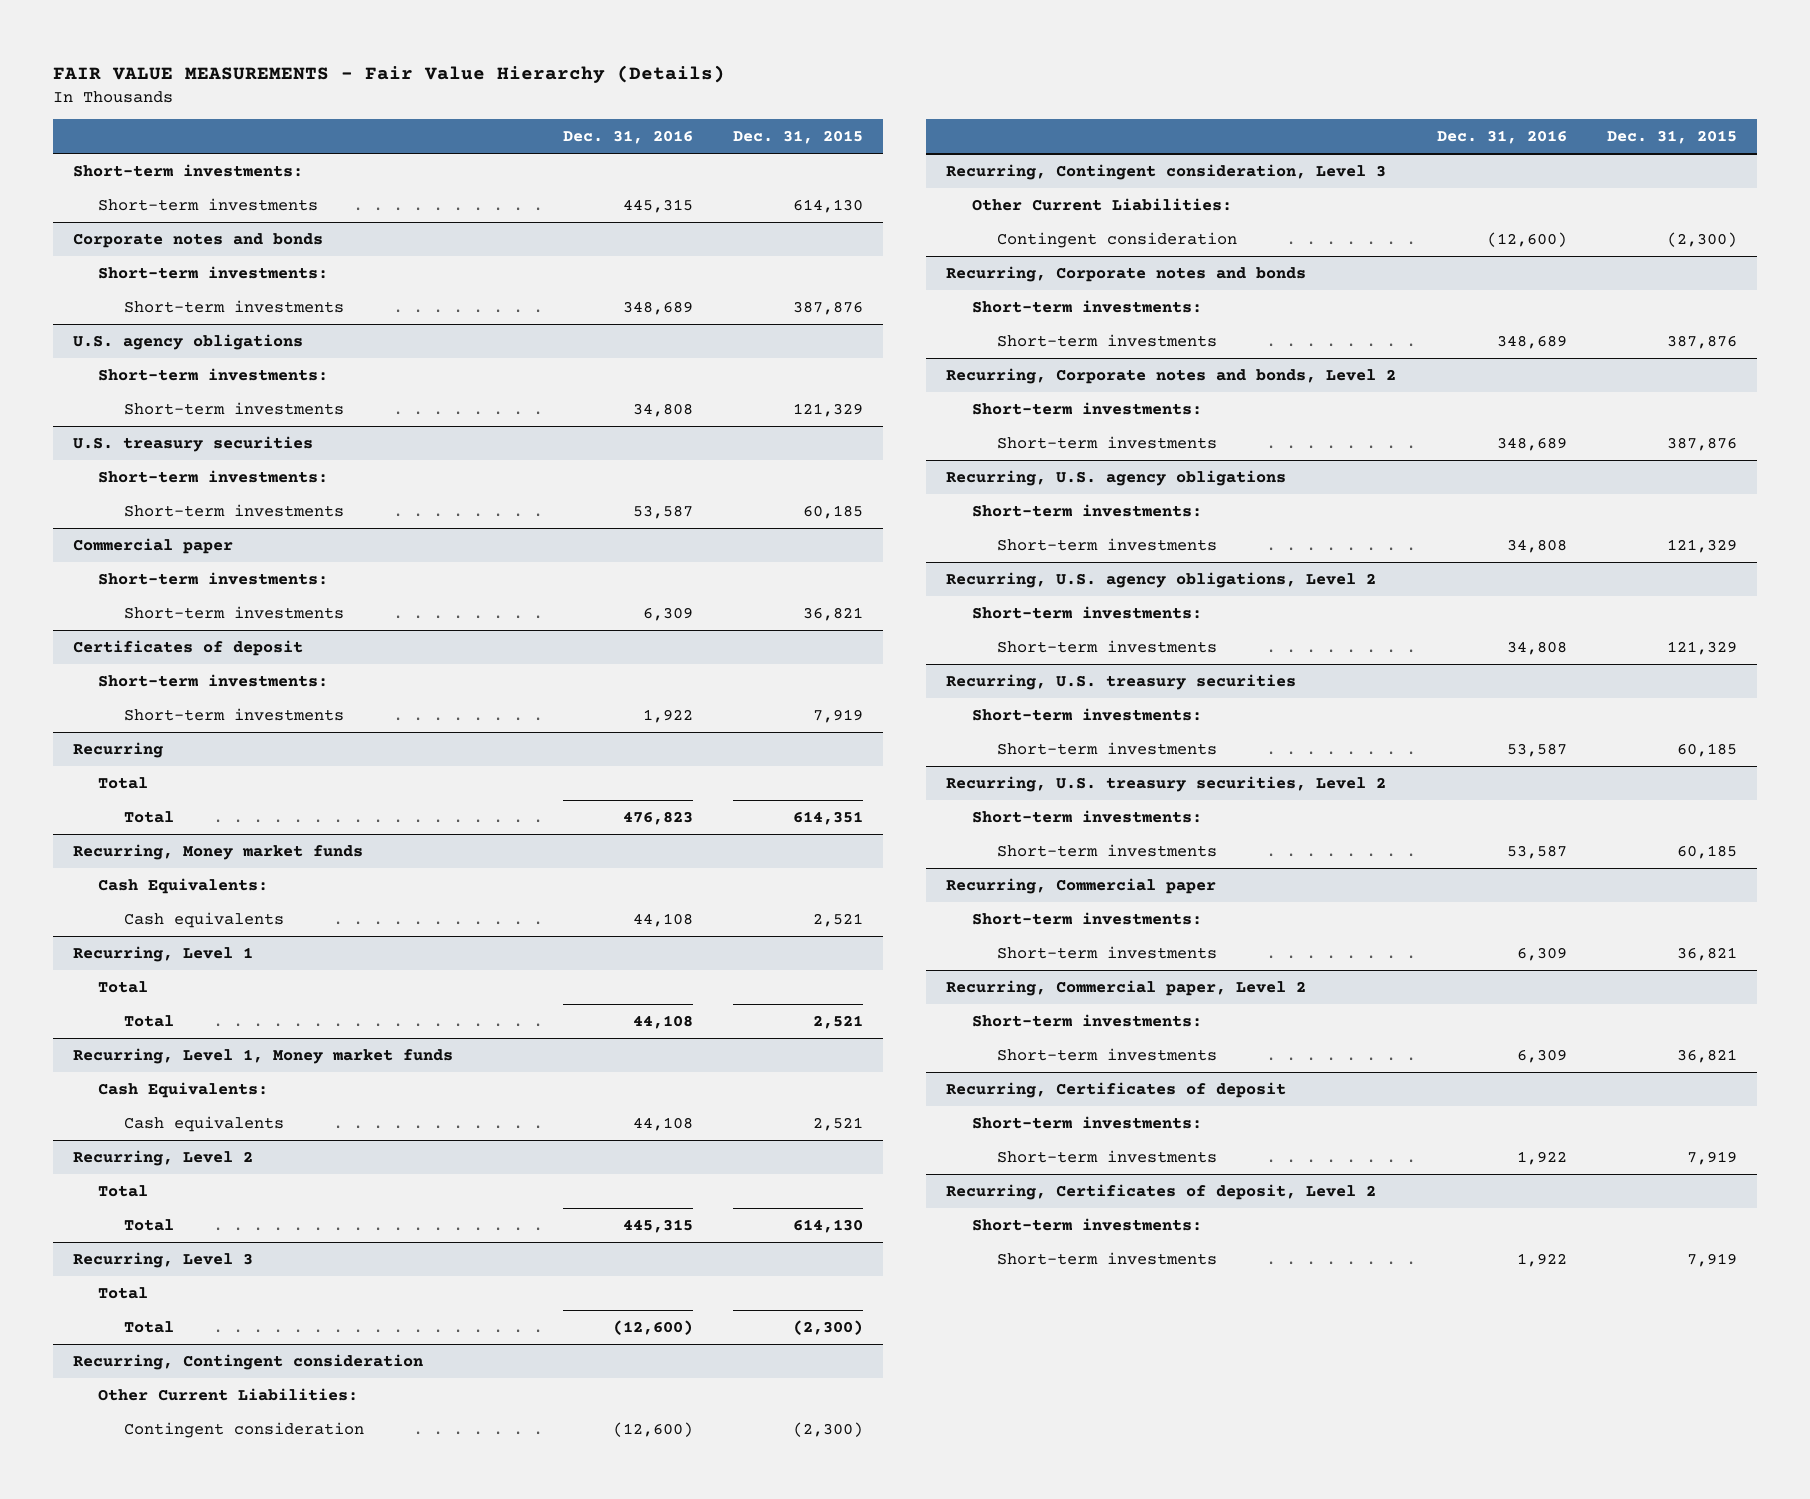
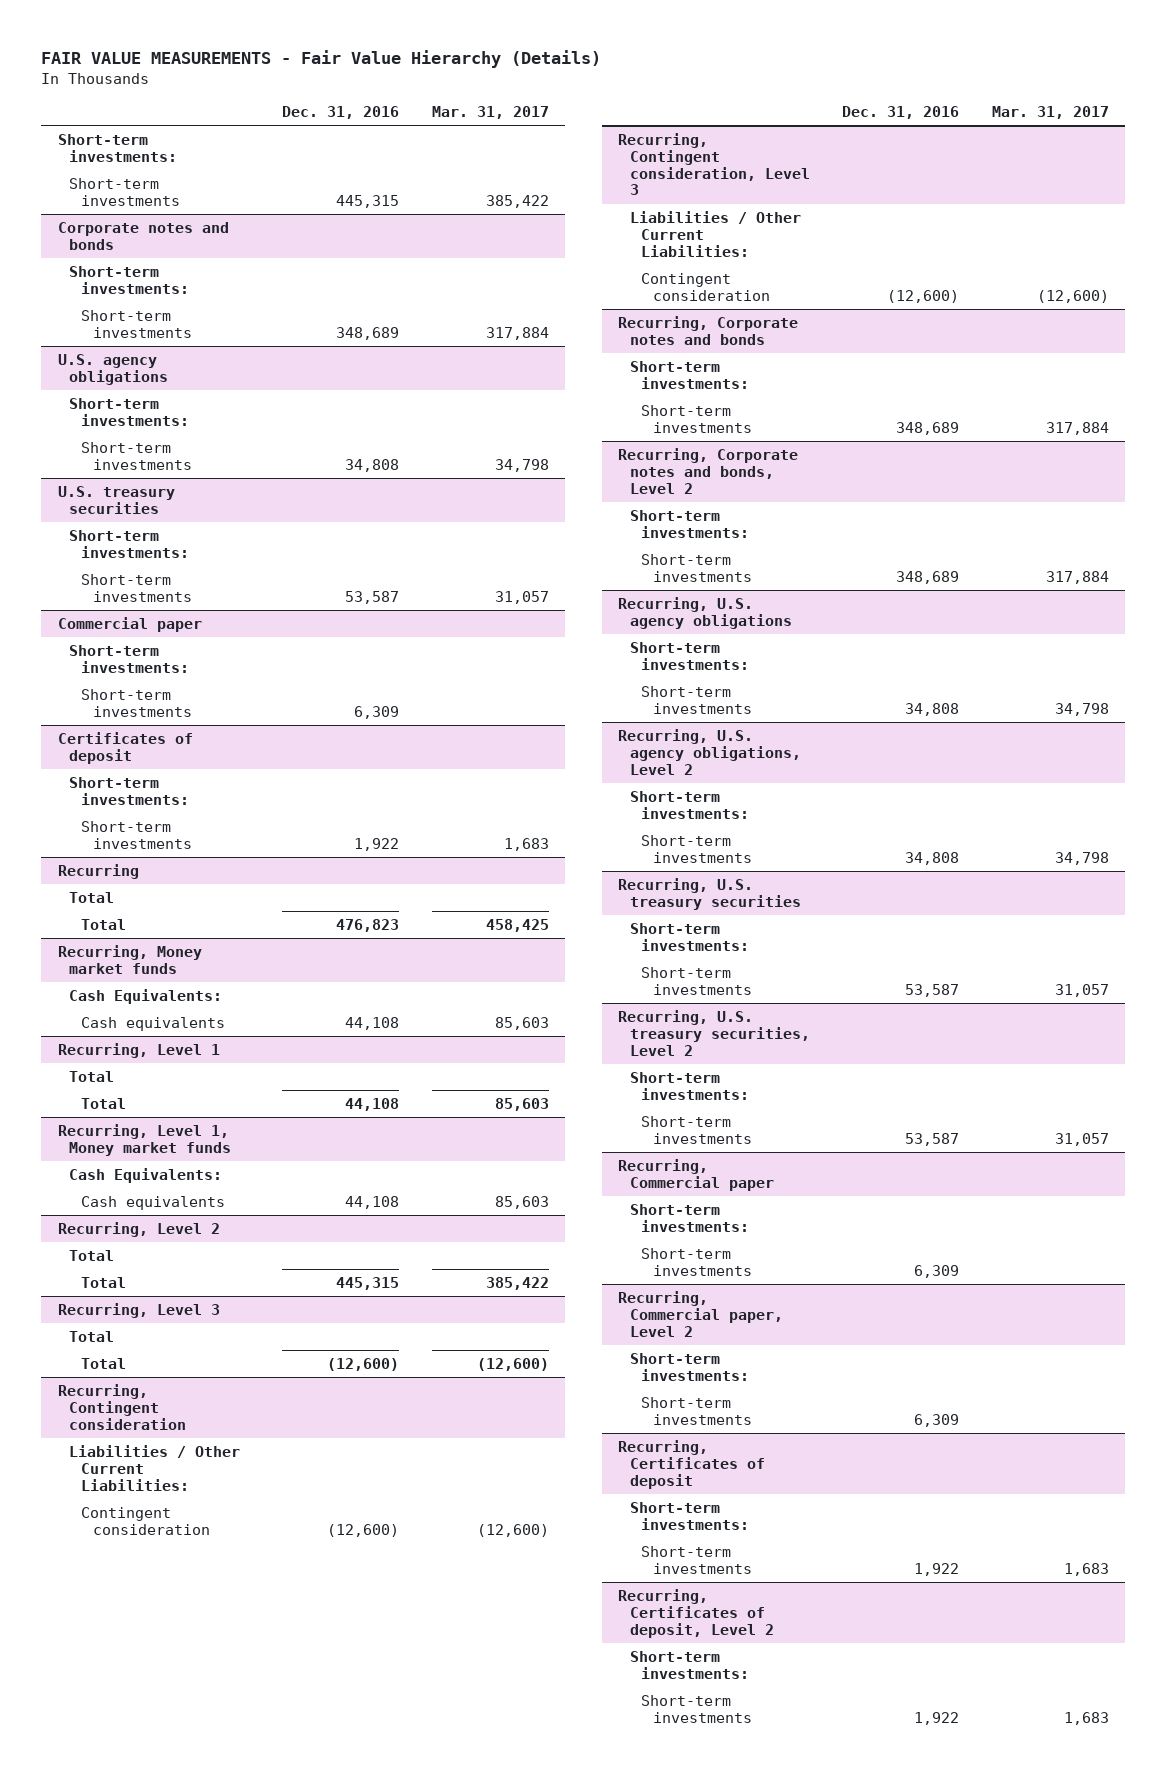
- | Dec. 31, 2016 | Dec. 31, 2015
+ | Dec. 31, 2016 | Mar. 31, 2017
@ Recurring, Contingent consideration
- Other Current Liabilities:
+ Liabilities / Other Current Liabilities:
@ Recurring, Contingent consideration, Level 3
- Other Current Liabilities:
+ Liabilities / Other Current Liabilities:

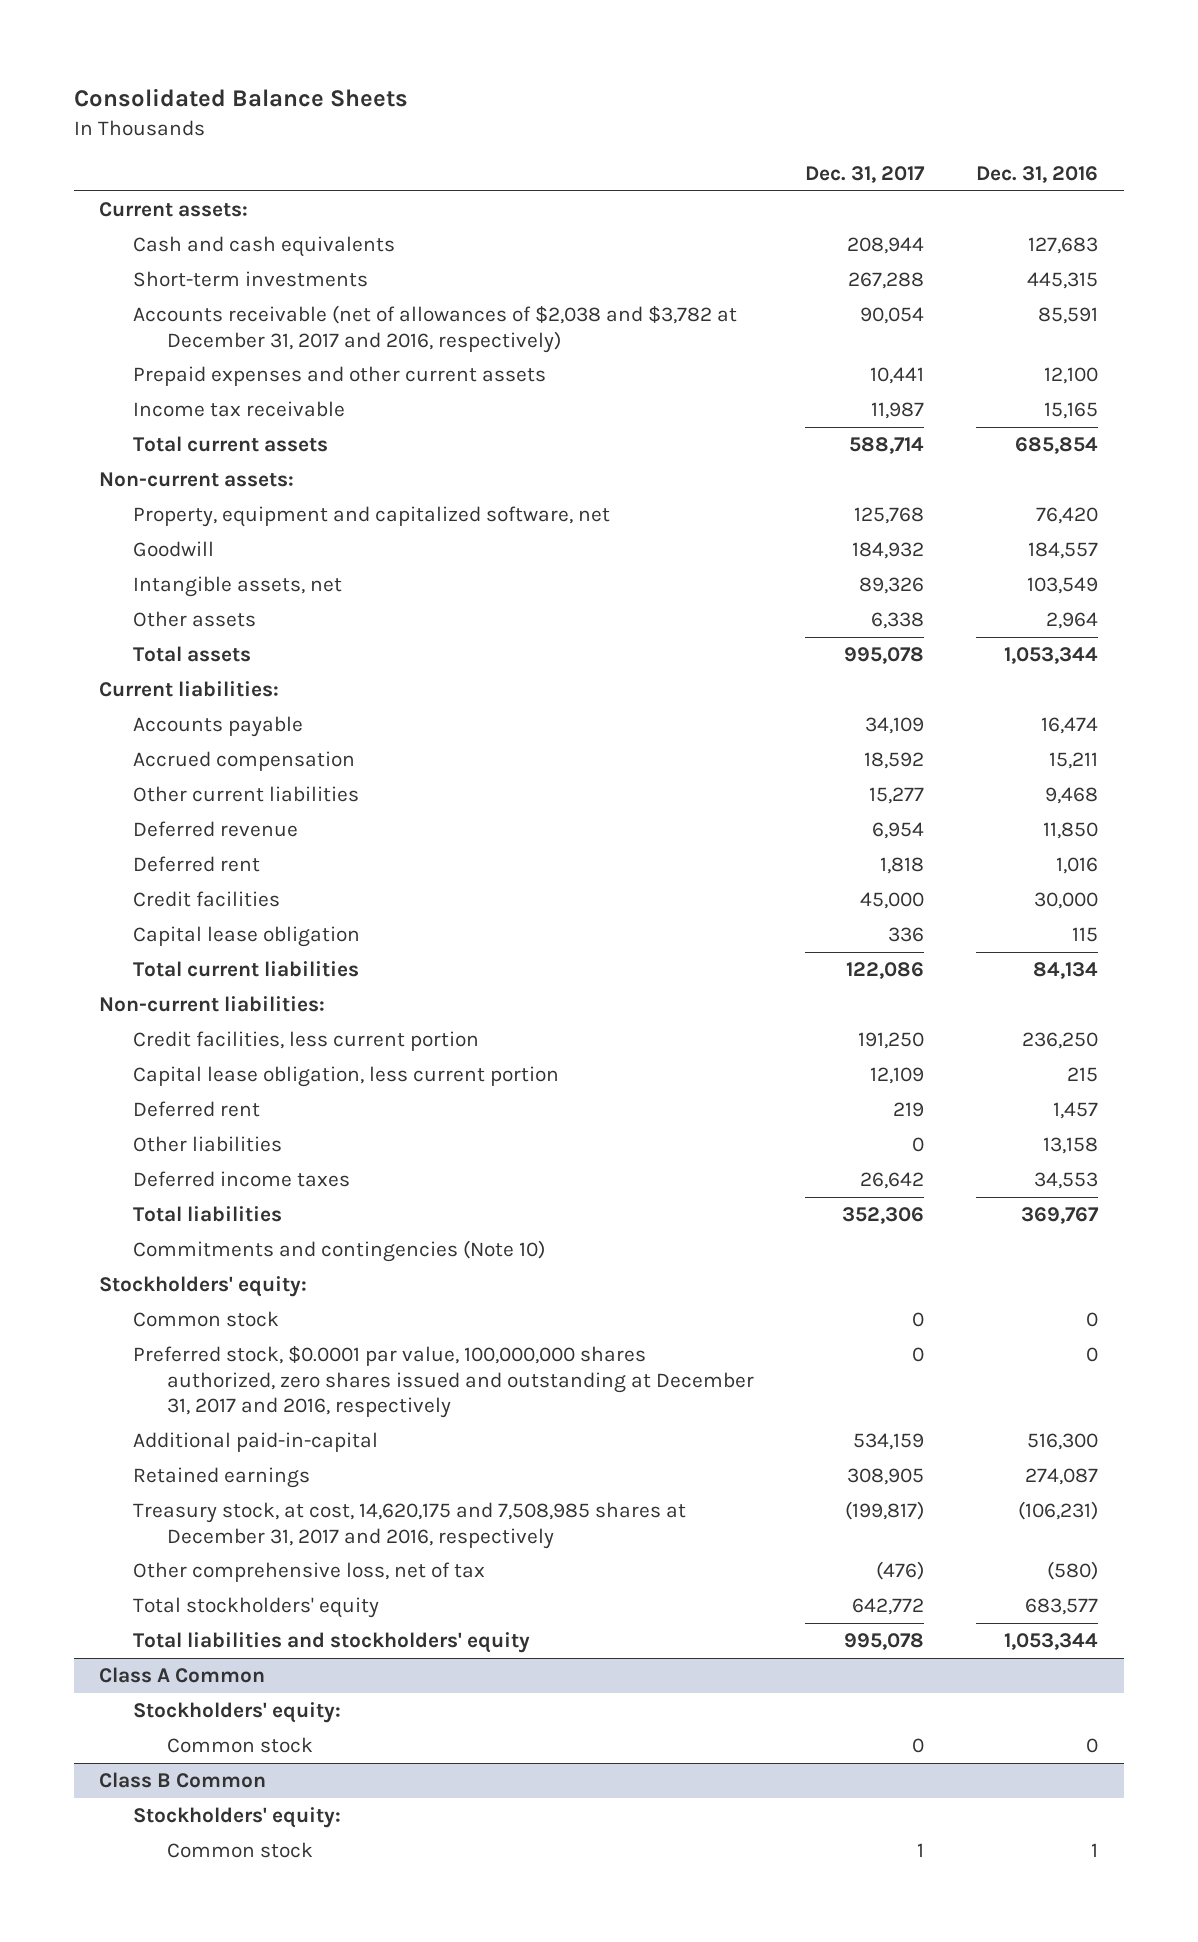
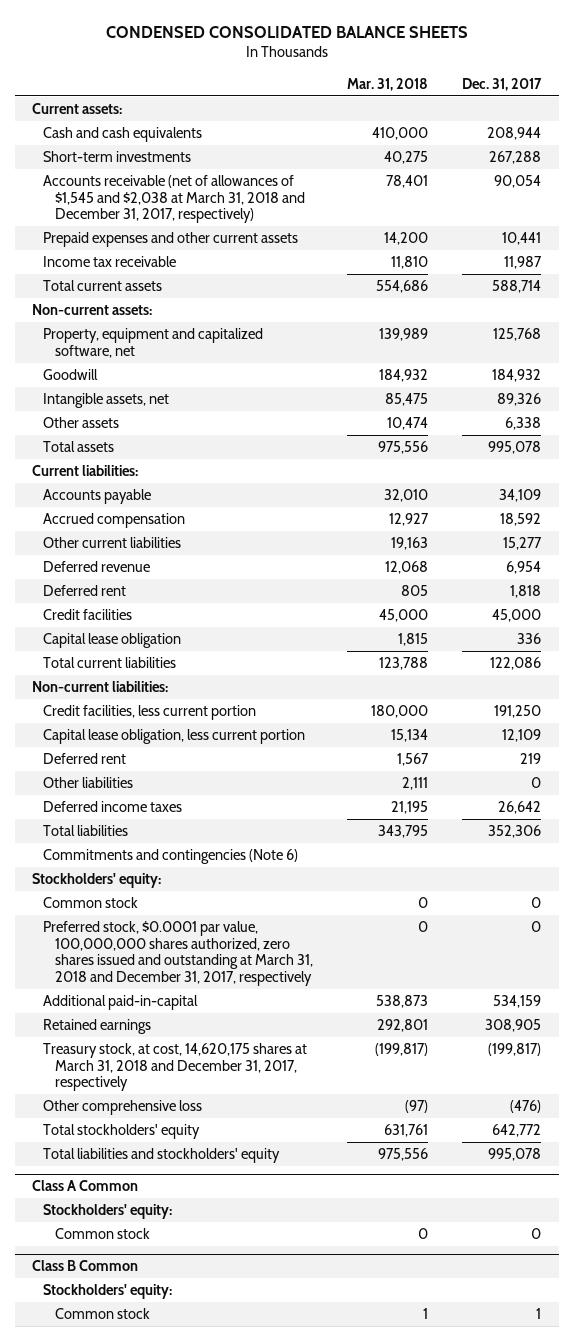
- Consolidated Balance Sheets
+ CONDENSED CONSOLIDATED BALANCE SHEETS
- | Dec. 31, 2017 | Dec. 31, 2016
+ | Mar. 31, 2018 | Dec. 31, 2017
- Accounts receivable (net of allowances of $2,038 and $3,782 at December 31, 2017 and 2016, respectively) | 90,054 | 85,591
+ Accounts receivable (net of allowances of $1,545 and $2,038 at March 31, 2018 and December 31, 2017, respectively) | 78,401 | 90,054
- Commitments and contingencies (Note 10)
+ Commitments and contingencies (Note 6)
- Preferred stock, $0.0001 par value, 100,000,000 shares authorized, zero shares issued and outstanding at December 31, 2017 and 2016, respectively | 0 | 0
+ Preferred stock, $0.0001 par value, 100,000,000 shares authorized, zero shares issued and outstanding at March 31, 2018 and December 31, 2017, respectively | 0 | 0
- Treasury stock, at cost, 14,620,175 and 7,508,985 shares at December 31, 2017 and 2016, respectively | (199,817) | (106,231)
- Other comprehensive loss, net of tax | (476) | (580)
+ Treasury stock, at cost, 14,620,175 shares at March 31, 2018 and December 31, 2017, respectively | (199,817) | (199,817)
+ Other comprehensive loss | (97) | (476)

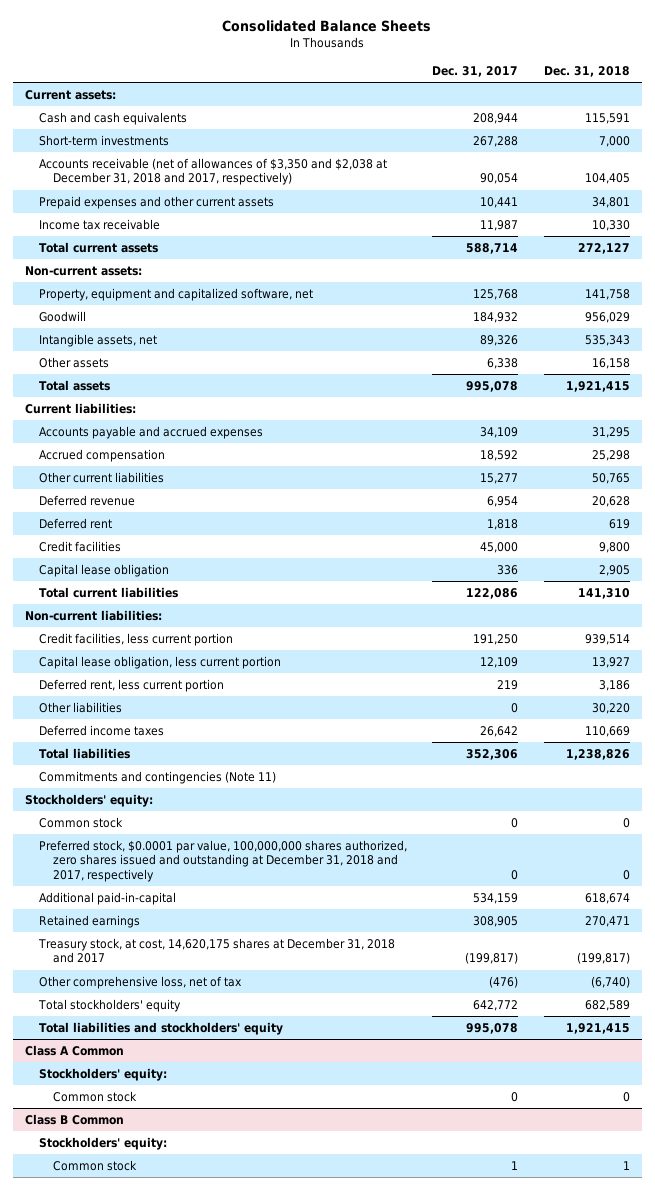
- CONDENSED CONSOLIDATED BALANCE SHEETS
+ Consolidated Balance Sheets
- | Mar. 31, 2018 | Dec. 31, 2017
+ | Dec. 31, 2017 | Dec. 31, 2018
- Accounts receivable (net of allowances of $1,545 and $2,038 at March 31, 2018 and December 31, 2017, respectively) | 78,401 | 90,054
+ Accounts receivable (net of allowances of $3,350 and $2,038 at December 31, 2018 and 2017, respectively) | 90,054 | 104,405
- Accounts payable | 32,010 | 34,109
+ Accounts payable and accrued expenses | 34,109 | 31,295
- Deferred rent | 1,567 | 219
+ Deferred rent, less current portion | 219 | 3,186
- Commitments and contingencies (Note 6)
+ Commitments and contingencies (Note 11)
- Preferred stock, $0.0001 par value, 100,000,000 shares authorized, zero shares issued and outstanding at March 31, 2018 and December 31, 2017, respectively | 0 | 0
+ Preferred stock, $0.0001 par value, 100,000,000 shares authorized, zero shares issued and outstanding at December 31, 2018 and 2017, respectively | 0 | 0
- Treasury stock, at cost, 14,620,175 shares at March 31, 2018 and December 31, 2017, respectively | (199,817) | (199,817)
- Other comprehensive loss | (97) | (476)
+ Treasury stock, at cost, 14,620,175 shares at December 31, 2018 and 2017 | (199,817) | (199,817)
+ Other comprehensive loss, net of tax | (476) | (6,740)

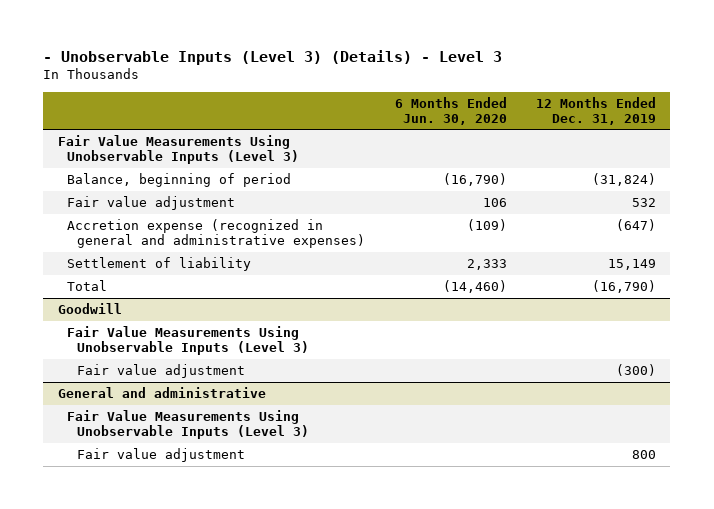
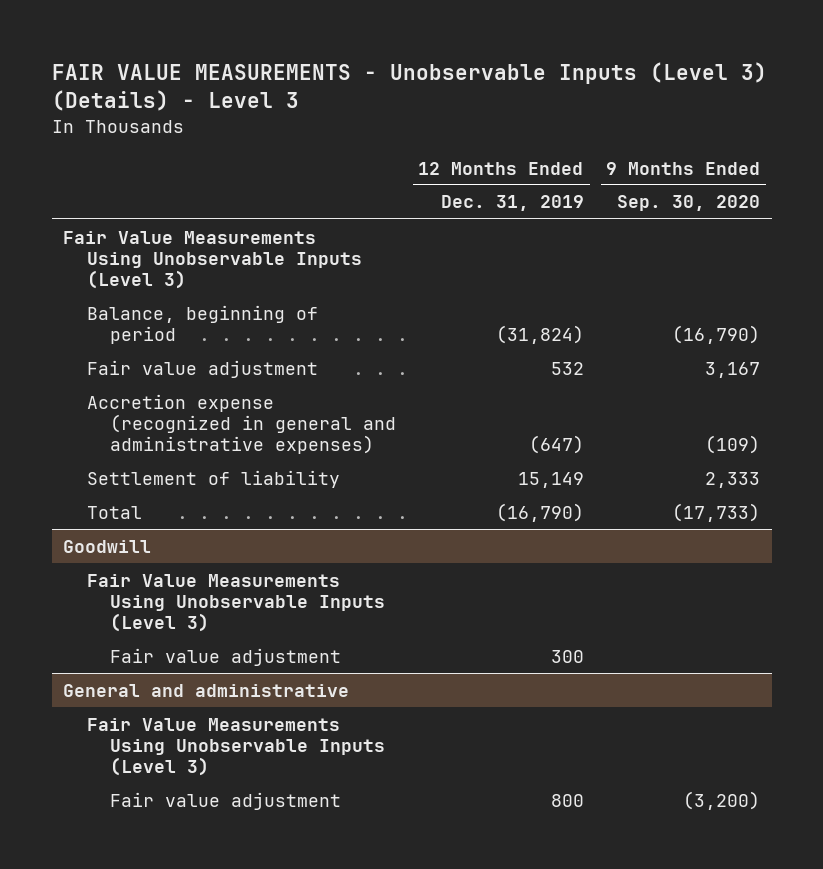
- - Unobservable Inputs (Level 3) (Details) - Level 3
+ FAIR VALUE MEASUREMENTS - Unobservable Inputs (Level 3) (Details) - Level 3
- | 6 Months Ended Jun. 30, 2020 | 12 Months Ended Dec. 31, 2019
+ | 12 Months Ended Dec. 31, 2019 | 9 Months Ended Sep. 30, 2020
@ Goodwill
- Fair value adjustment | | (300)
+ Fair value adjustment | 300 |

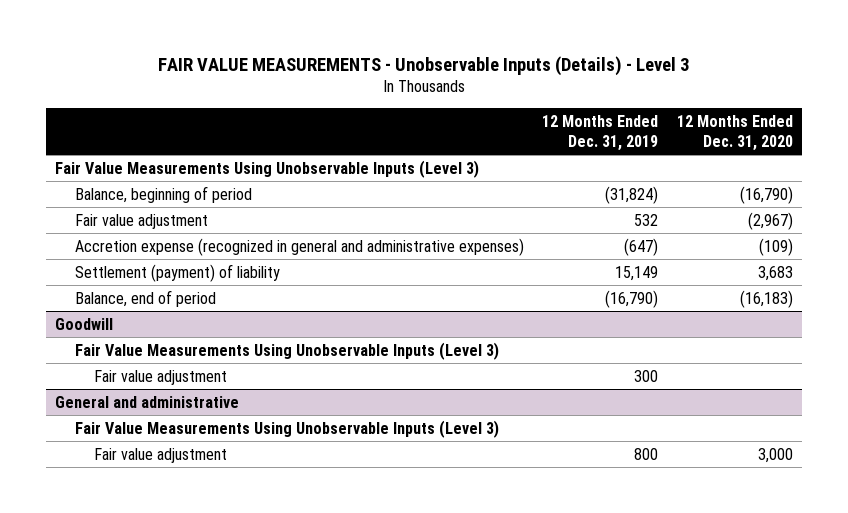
- FAIR VALUE MEASUREMENTS - Unobservable Inputs (Level 3) (Details) - Level 3
+ FAIR VALUE MEASUREMENTS - Unobservable Inputs (Details) - Level 3
- | 12 Months Ended Dec. 31, 2019 | 9 Months Ended Sep. 30, 2020
+ | 12 Months Ended Dec. 31, 2019 | 12 Months Ended Dec. 31, 2020
- Settlement of liability | 15,149 | 2,333
- Total | (16,790) | (17,733)
+ Settlement (payment) of liability | 15,149 | 3,683
+ Balance, end of period | (16,790) | (16,183)

